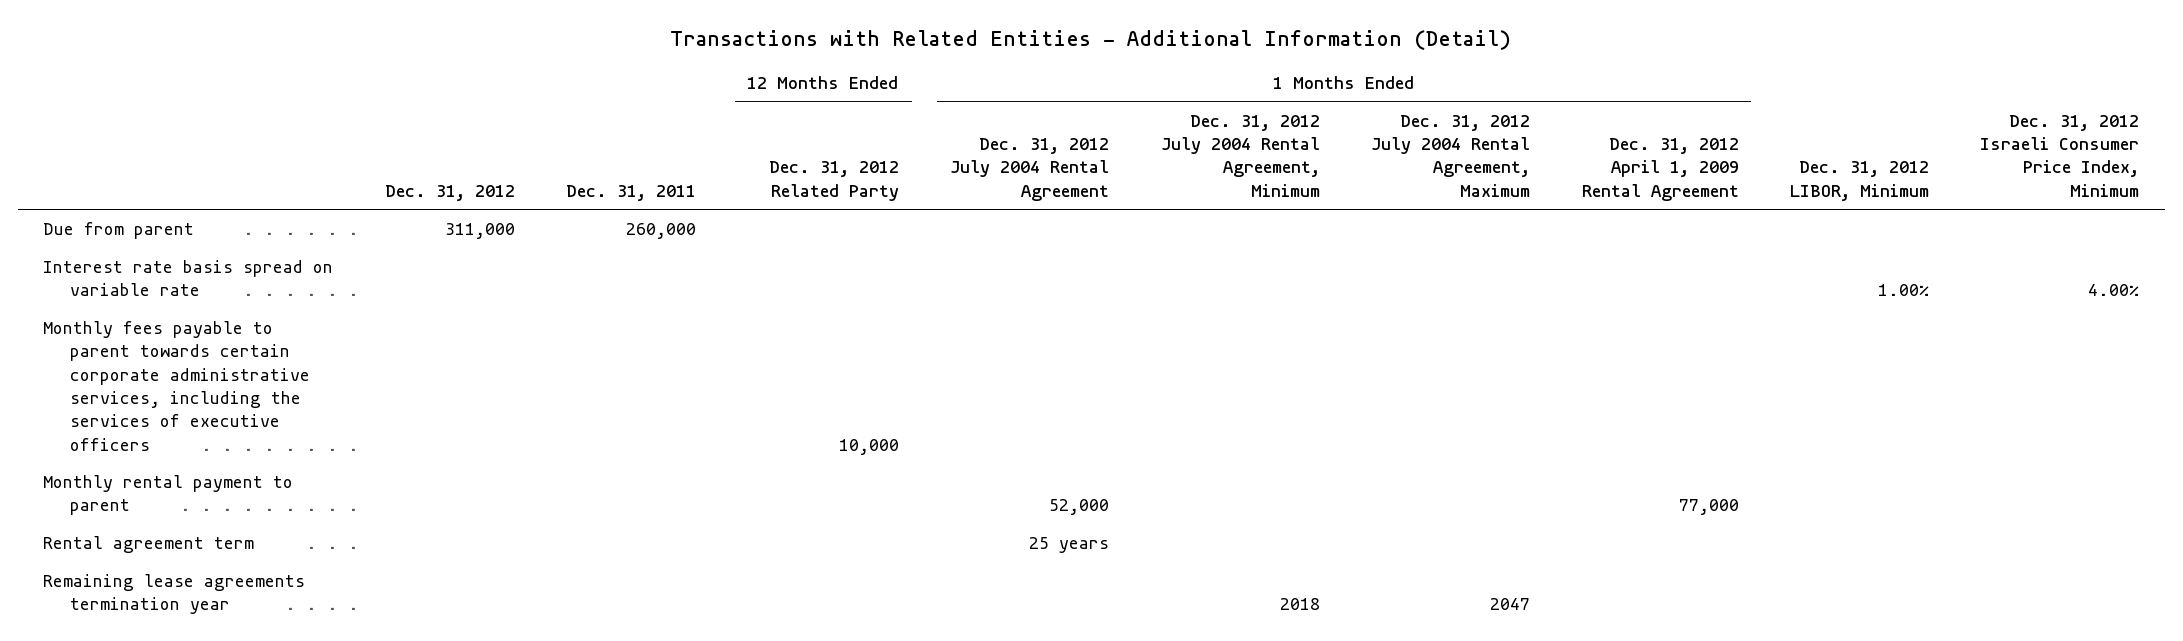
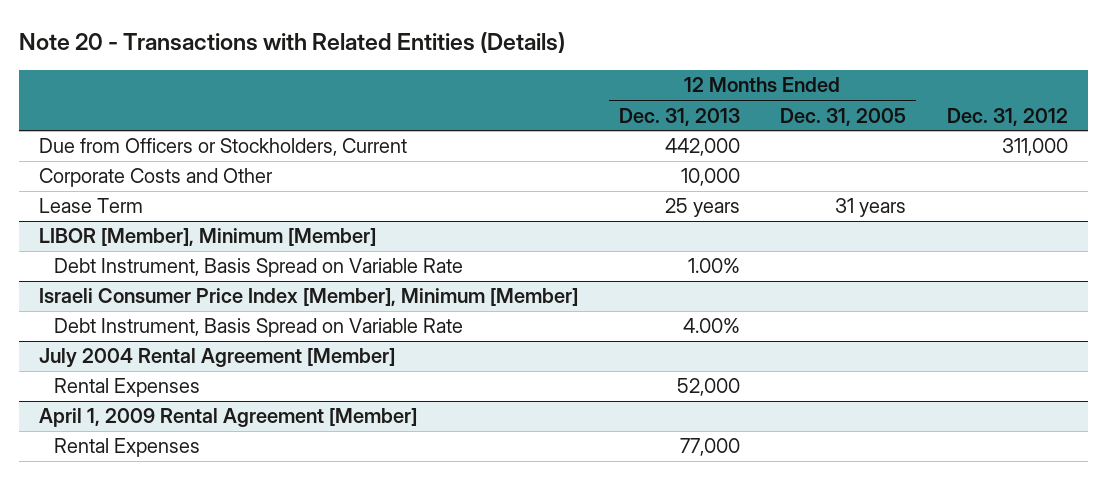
- Transactions with Related Entities - Additional Information (Detail)
+ Note 20 - Transactions with Related Entities (Details)
- | Dec. 31, 2012 | Dec. 31, 2011 | 12 Months Ended Dec. 31, 2012 Related Party | 1 Months Ended Dec. 31, 2012 July 2004 Rental Agreement | 1 Months Ended Dec. 31, 2012 July 2004 Rental Agreement, Minimum | 1 Months Ended Dec. 31, 2012 July 2004 Rental Agreement, Maximum | 1 Months Ended Dec. 31, 2012 April 1, 2009 Rental Agreement | Dec. 31, 2012 LIBOR, Minimum | Dec. 31, 2012 Israeli Consumer Price Index, Minimum
+ | 12 Months Ended Dec. 31, 2013 | 12 Months Ended Dec. 31, 2005 | Dec. 31, 2012
- Due from parent | 311,000 | 260,000 | | | | | | |
- Interest rate basis spread on variable rate | | | | | | | | 1.00% | 4.00%
- Monthly fees payable to parent towards certain corporate administrative services, including the services of executive officers | | | 10,000 | | | | | |
- Monthly rental payment to parent | | | | 52,000 | | | 77,000 | |
- Rental agreement term | | | | 25 years | | | | |
- Remaining lease agreements termination year | | | | | 2018 | 2047 | | |
+ Due from Officers or Stockholders, Current | 442,000 | | 311,000
+ Corporate Costs and Other | 10,000 | |
+ Lease Term | 25 years | 31 years |
+ LIBOR [Member], Minimum [Member]
+ Debt Instrument, Basis Spread on Variable Rate | 1.00% | |
+ Israeli Consumer Price Index [Member], Minimum [Member]
+ Debt Instrument, Basis Spread on Variable Rate | 4.00% | |
+ July 2004 Rental Agreement [Member]
+ Rental Expenses | 52,000 | |
+ April 1, 2009 Rental Agreement [Member]
+ Rental Expenses | 77,000 | |

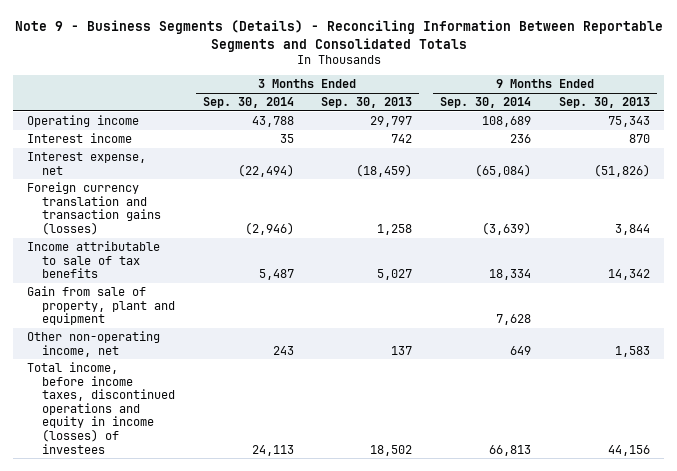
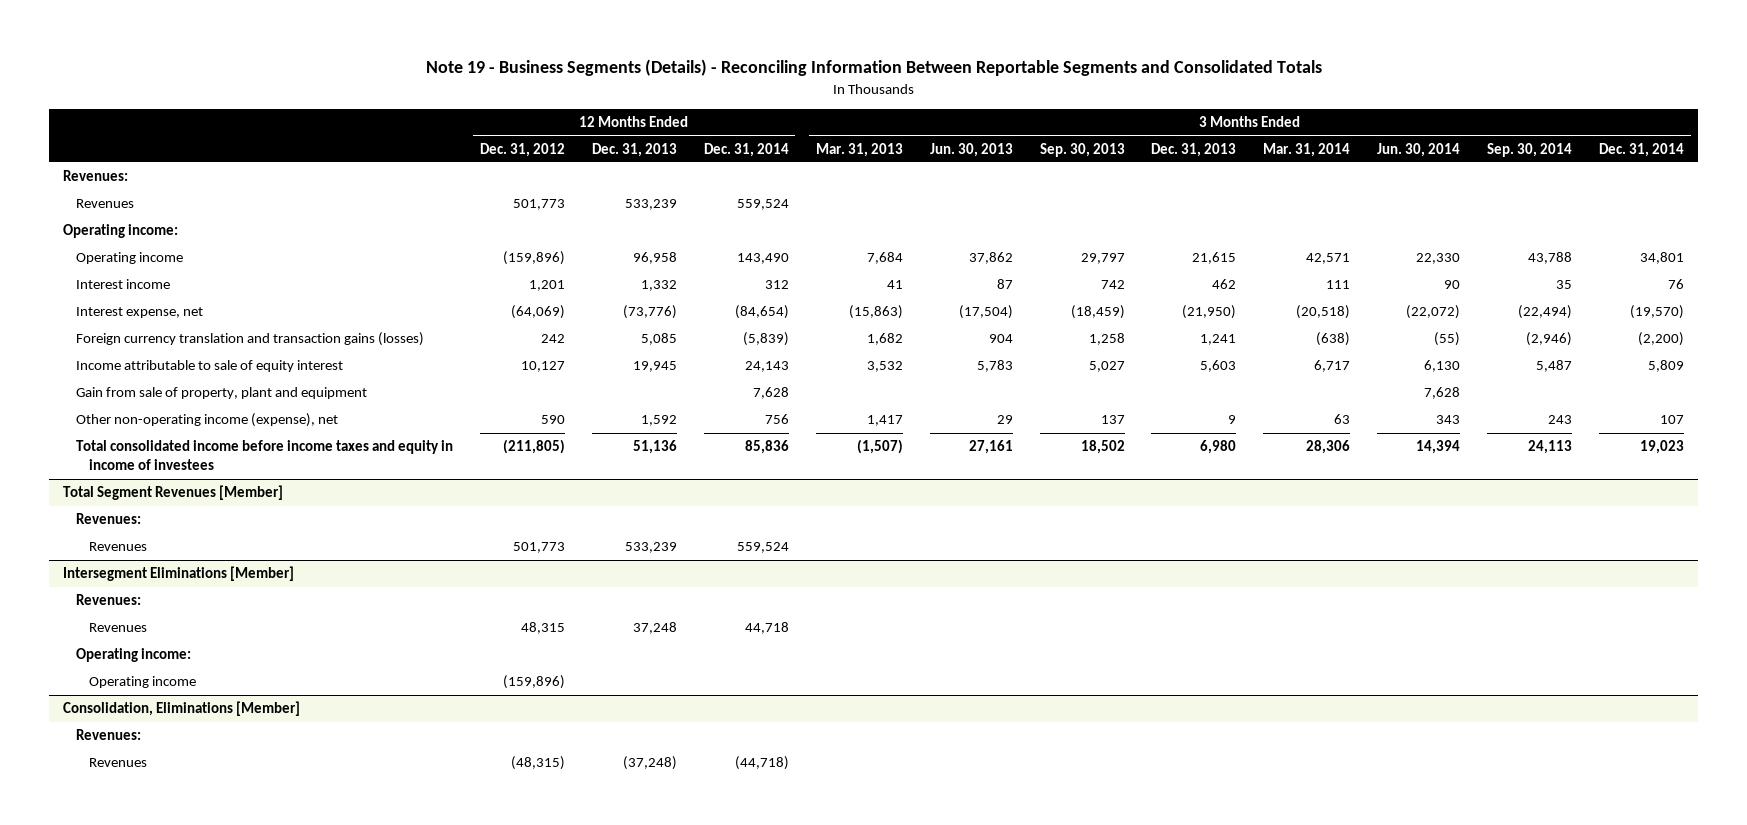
- Note 9 - Business Segments (Details) - Reconciling Information Between Reportable Segments and Consolidated Totals
+ Note 19 - Business Segments (Details) - Reconciling Information Between Reportable Segments and Consolidated Totals
- | 3 Months Ended Sep. 30, 2014 | 3 Months Ended Sep. 30, 2013 | 9 Months Ended Sep. 30, 2014 | 9 Months Ended Sep. 30, 2013
+ | 12 Months Ended Dec. 31, 2012 | 12 Months Ended Dec. 31, 2013 | 12 Months Ended Dec. 31, 2014 | 3 Months Ended Mar. 31, 2013 | 3 Months Ended Jun. 30, 2013 | 3 Months Ended Sep. 30, 2013 | 3 Months Ended Dec. 31, 2013 | 3 Months Ended Mar. 31, 2014 | 3 Months Ended Jun. 30, 2014 | 3 Months Ended Sep. 30, 2014 | 3 Months Ended Dec. 31, 2014
+ Revenues:
+ Revenues | 501,773 | 533,239 | 559,524 | | | | | | | |
+ Operating income:
- Income attributable to sale of tax benefits | 5,487 | 5,027 | 18,334 | 14,342
+ Income attributable to sale of equity interest | 10,127 | 19,945 | 24,143 | 3,532 | 5,783 | 5,027 | 5,603 | 6,717 | 6,130 | 5,487 | 5,809
- Other non-operating income, net | 243 | 137 | 649 | 1,583
- Total income, before income taxes, discontinued operations and equity in income (losses) of investees | 24,113 | 18,502 | 66,813 | 44,156
+ Other non-operating income (expense), net | 590 | 1,592 | 756 | 1,417 | 29 | 137 | 9 | 63 | 343 | 243 | 107
+ Total consolidated income before income taxes and equity in income of investees | (211,805) | 51,136 | 85,836 | (1,507) | 27,161 | 18,502 | 6,980 | 28,306 | 14,394 | 24,113 | 19,023
+ Total Segment Revenues [Member]
+ Revenues:
+ Revenues | 501,773 | 533,239 | 559,524 | | | | | | | |
+ Intersegment Eliminations [Member]
+ Revenues:
+ Revenues | 48,315 | 37,248 | 44,718 | | | | | | | |
+ Operating income:
+ Operating income | (159,896) | | | | | | | | | |
+ Consolidation, Eliminations [Member]
+ Revenues:
+ Revenues | (48,315) | (37,248) | (44,718) | | | | | | | |

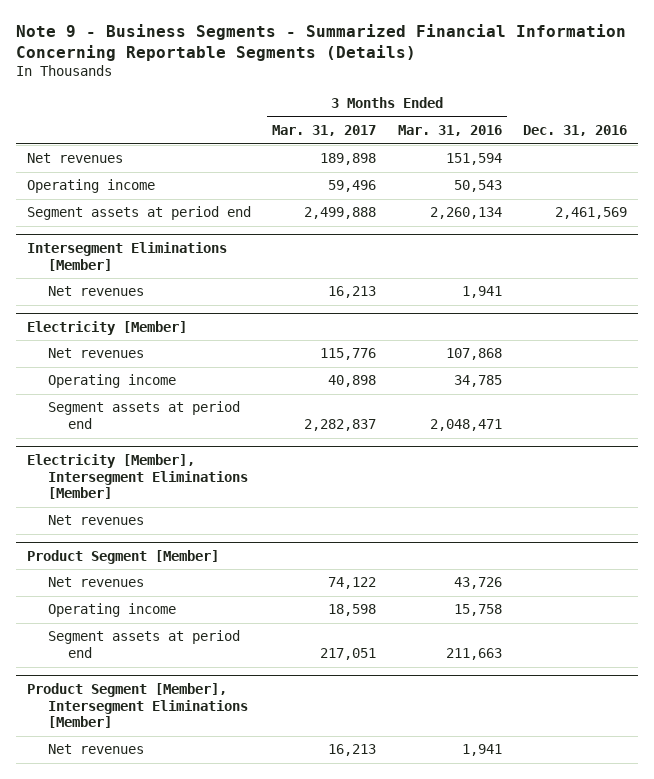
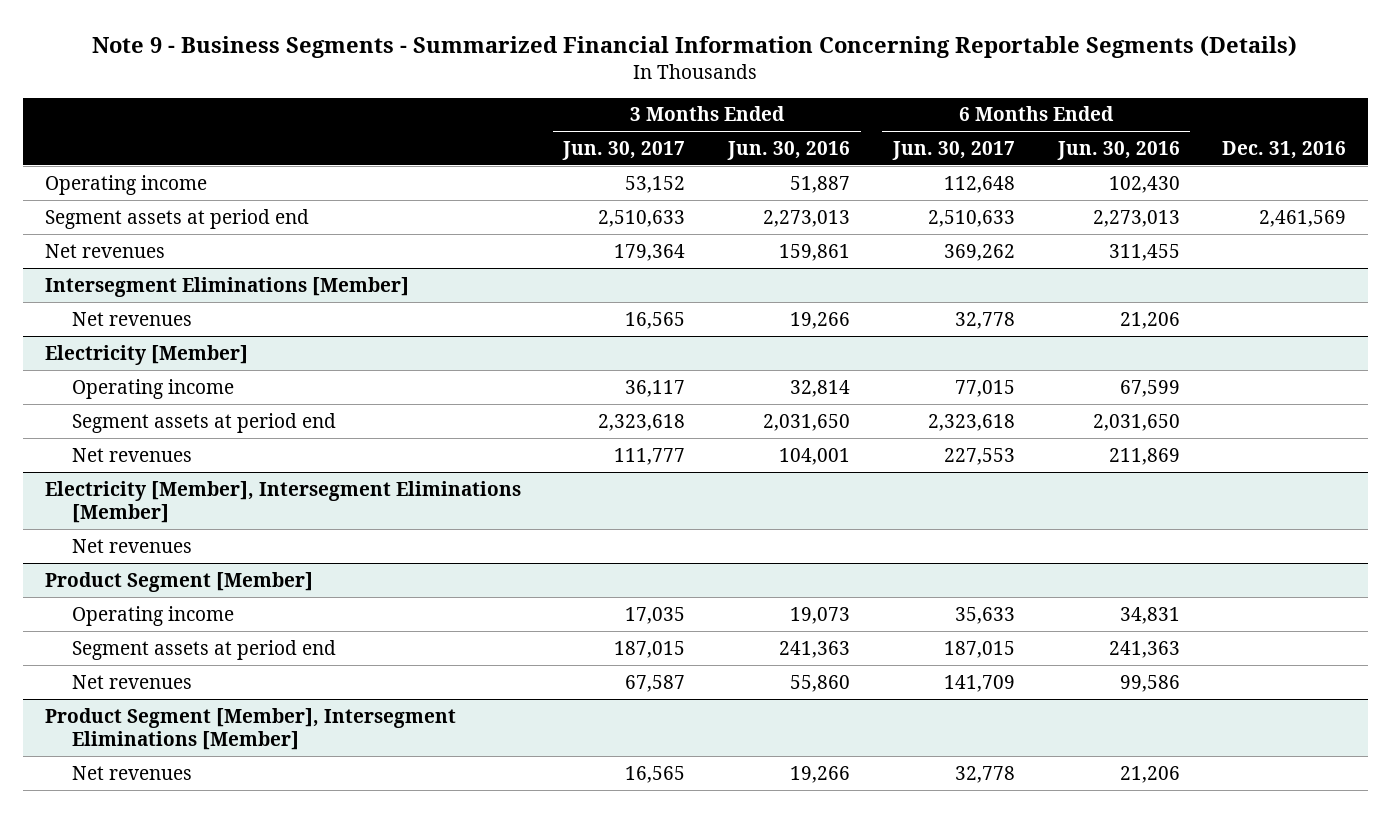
- | 3 Months Ended Mar. 31, 2017 | 3 Months Ended Mar. 31, 2016 | Dec. 31, 2016
+ | 3 Months Ended Jun. 30, 2017 | 3 Months Ended Jun. 30, 2016 | 6 Months Ended Jun. 30, 2017 | 6 Months Ended Jun. 30, 2016 | Dec. 31, 2016
moved down: Net revenues | 179,364 | 159,861 | 369,262 | 311,455 |
@ Electricity [Member]
moved down: Net revenues | 111,777 | 104,001 | 227,553 | 211,869 |
@ Product Segment [Member]
moved down: Net revenues | 67,587 | 55,860 | 141,709 | 99,586 |

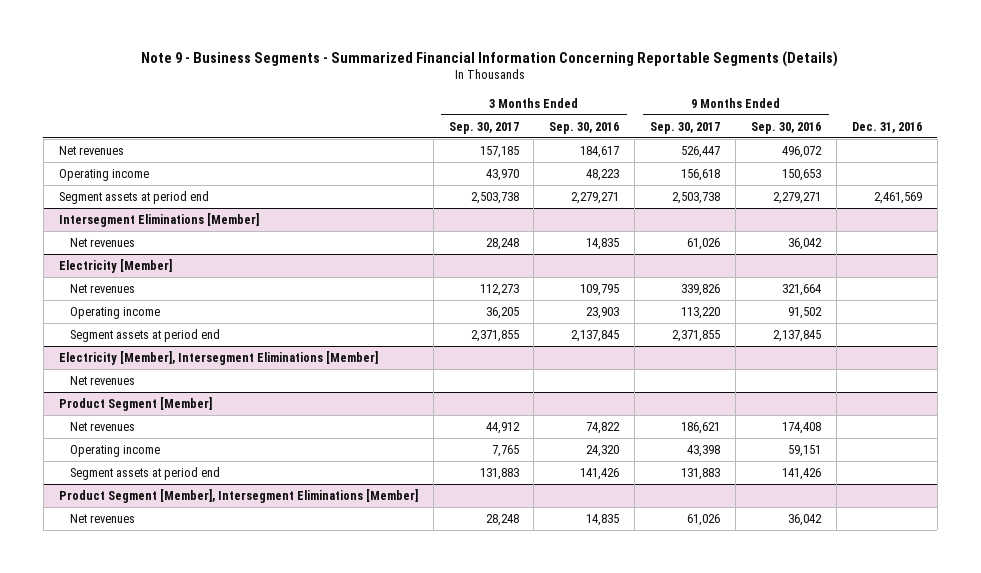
- | 3 Months Ended Jun. 30, 2017 | 3 Months Ended Jun. 30, 2016 | 6 Months Ended Jun. 30, 2017 | 6 Months Ended Jun. 30, 2016 | Dec. 31, 2016
+ | 3 Months Ended Sep. 30, 2017 | 3 Months Ended Sep. 30, 2016 | 9 Months Ended Sep. 30, 2017 | 9 Months Ended Sep. 30, 2016 | Dec. 31, 2016
moved up: Net revenues | 157,185 | 184,617 | 526,447 | 496,072 |
@ Electricity [Member]
moved up: Net revenues | 112,273 | 109,795 | 339,826 | 321,664 |
@ Product Segment [Member]
moved up: Net revenues | 44,912 | 74,822 | 186,621 | 174,408 |

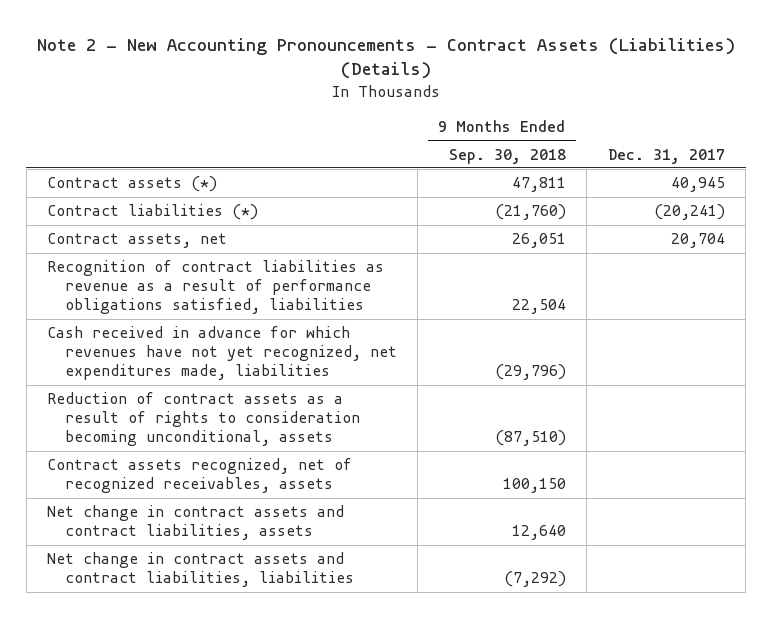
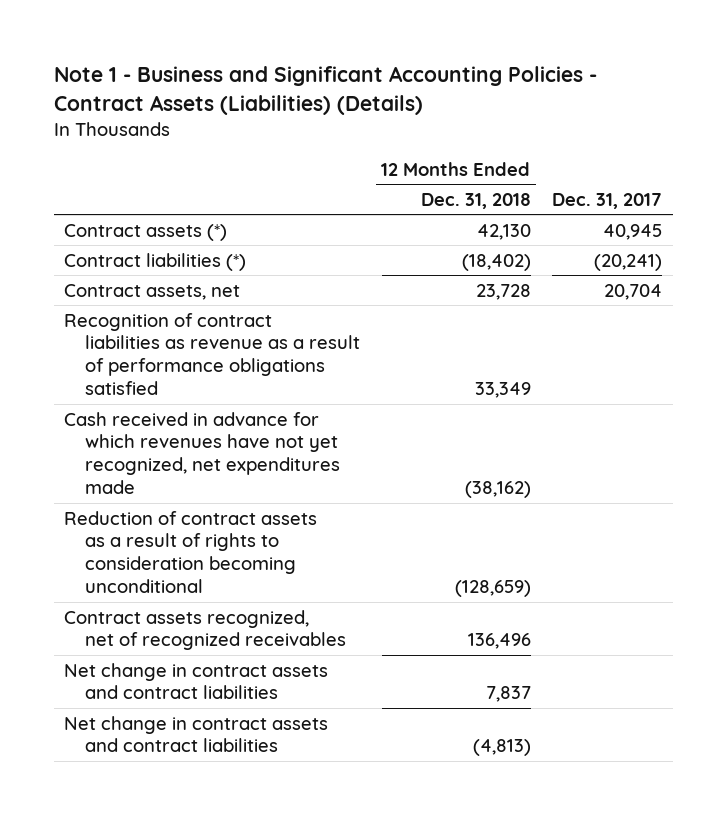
- Note 2 - New Accounting Pronouncements - Contract Assets (Liabilities) (Details)
+ Note 1 - Business and Significant Accounting Policies - Contract Assets (Liabilities) (Details)
- | 9 Months Ended Sep. 30, 2018 | Dec. 31, 2017
+ | 12 Months Ended Dec. 31, 2018 | Dec. 31, 2017
- Recognition of contract liabilities as revenue as a result of performance obligations satisfied, liabilities | 22,504 |
- Cash received in advance for which revenues have not yet recognized, net expenditures made, liabilities | (29,796) |
- Reduction of contract assets as a result of rights to consideration becoming unconditional, assets | (87,510) |
- Contract assets recognized, net of recognized receivables, assets | 100,150 |
- Net change in contract assets and contract liabilities, assets | 12,640 |
- Net change in contract assets and contract liabilities, liabilities | (7,292) |
+ Recognition of contract liabilities as revenue as a result of performance obligations satisfied | 33,349 |
+ Cash received in advance for which revenues have not yet recognized, net expenditures made | (38,162) |
+ Reduction of contract assets as a result of rights to consideration becoming unconditional | (128,659) |
+ Contract assets recognized, net of recognized receivables | 136,496 |
+ Net change in contract assets and contract liabilities | 7,837 |
+ Net change in contract assets and contract liabilities | (4,813) |

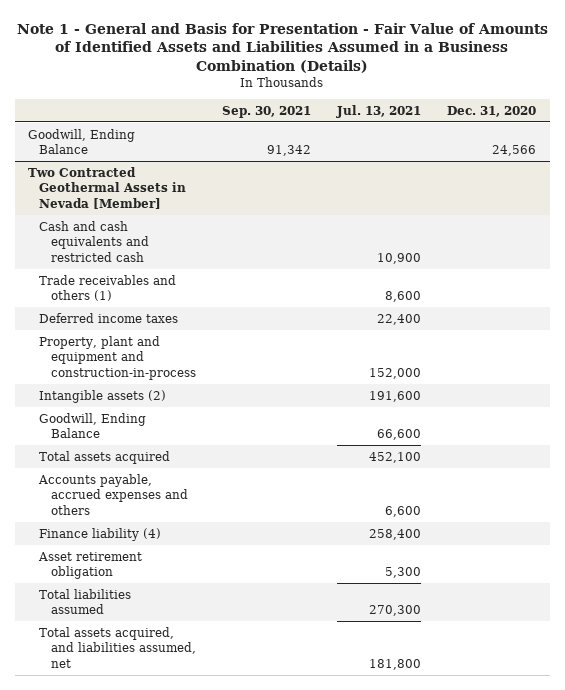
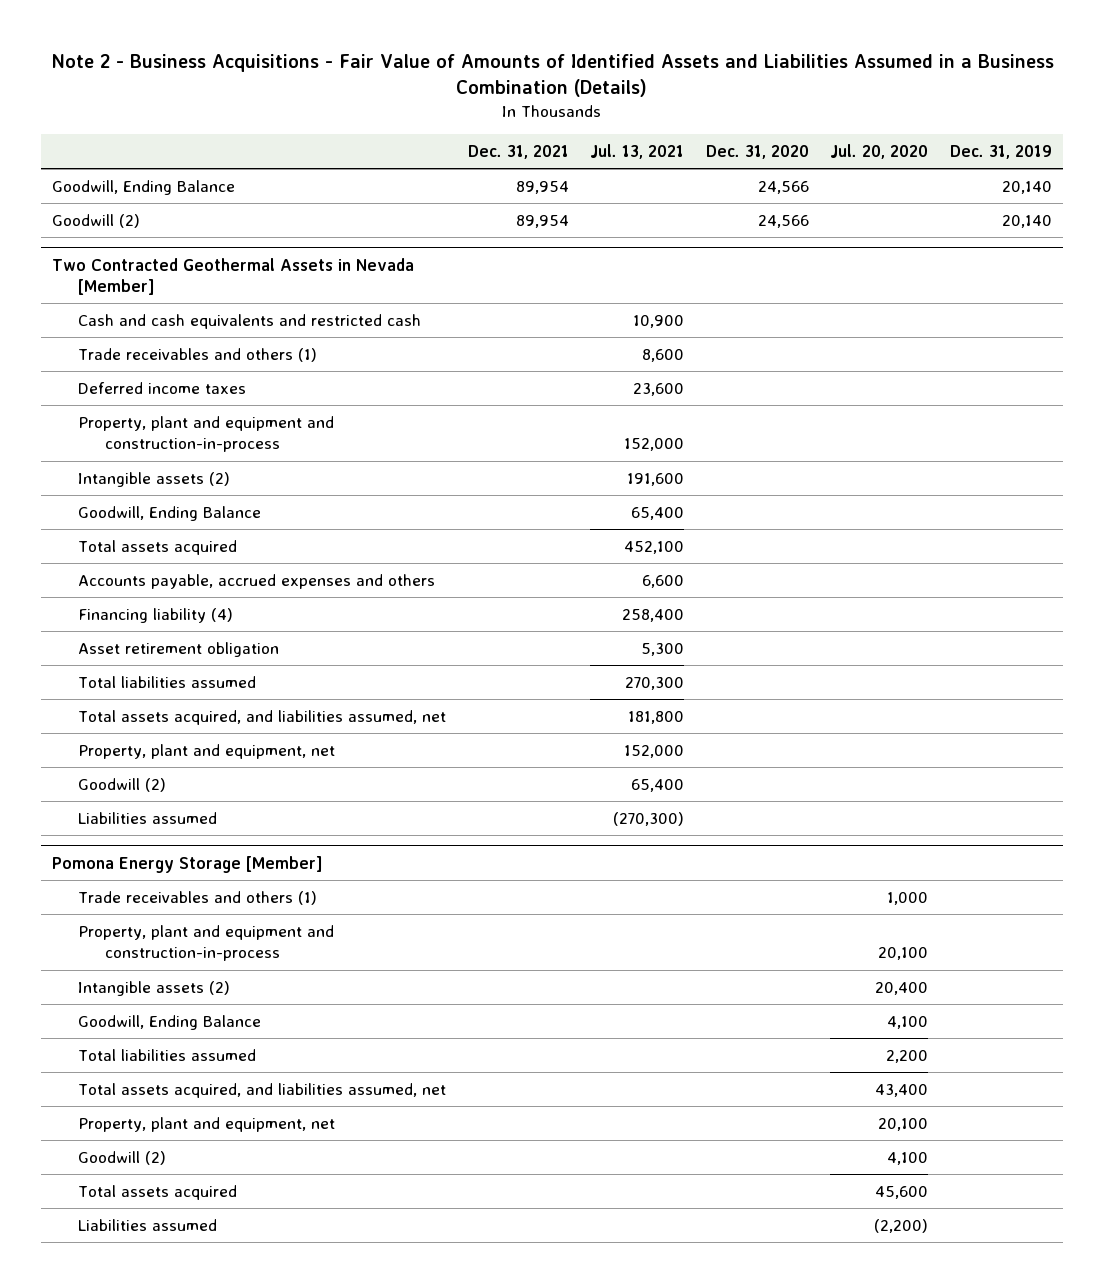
- Note 1 - General and Basis for Presentation - Fair Value of Amounts of Identified Assets and Liabilities Assumed in a Business Combination (Details)
+ Note 2 - Business Acquisitions - Fair Value of Amounts of Identified Assets and Liabilities Assumed in a Business Combination (Details)
- | Sep. 30, 2021 | Jul. 13, 2021 | Dec. 31, 2020
+ | Dec. 31, 2021 | Jul. 13, 2021 | Dec. 31, 2020 | Jul. 20, 2020 | Dec. 31, 2019
+ Goodwill (2) | 89,954 | | 24,566 | | 20,140
@ Two Contracted Geothermal Assets in Nevada [Member]
- Deferred income taxes | | 22,400 |
+ Deferred income taxes | | 23,600 | | |
- Goodwill, Ending Balance | | 66,600 |
+ Goodwill, Ending Balance | | 65,400 | | |
- Finance liability (4) | | 258,400 |
+ Financing liability (4) | | 258,400 | | |
+ Property, plant and equipment, net | | 152,000 | | |
+ Goodwill (2) | | 65,400 | | |
+ Liabilities assumed | | (270,300) | | |
+ Pomona Energy Storage [Member]
+ Trade receivables and others (1) | | | | 1,000 |
+ Property, plant and equipment and construction-in-process | | | | 20,100 |
+ Intangible assets (2) | | | | 20,400 |
+ Goodwill, Ending Balance | | | | 4,100 |
+ Total liabilities assumed | | | | 2,200 |
+ Total assets acquired, and liabilities assumed, net | | | | 43,400 |
+ Property, plant and equipment, net | | | | 20,100 |
+ Goodwill (2) | | | | 4,100 |
+ Total assets acquired | | | | 45,600 |
+ Liabilities assumed | | | | (2,200) |

